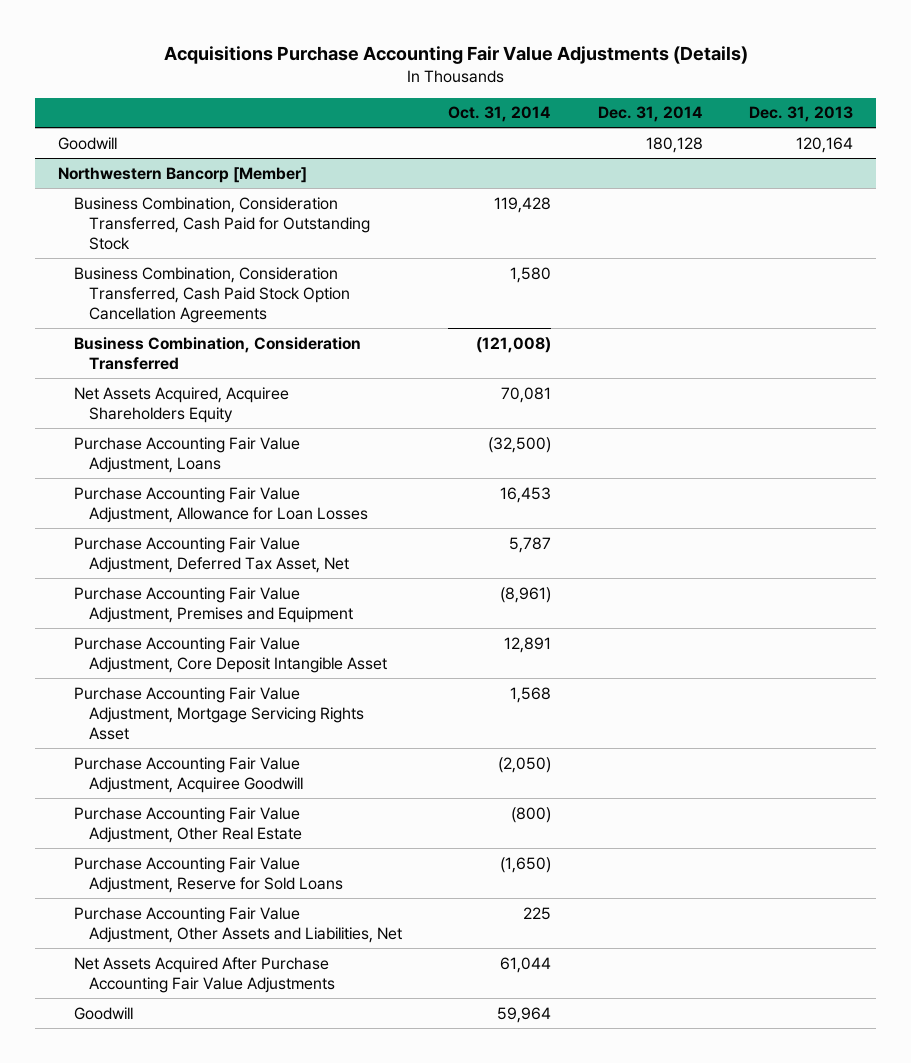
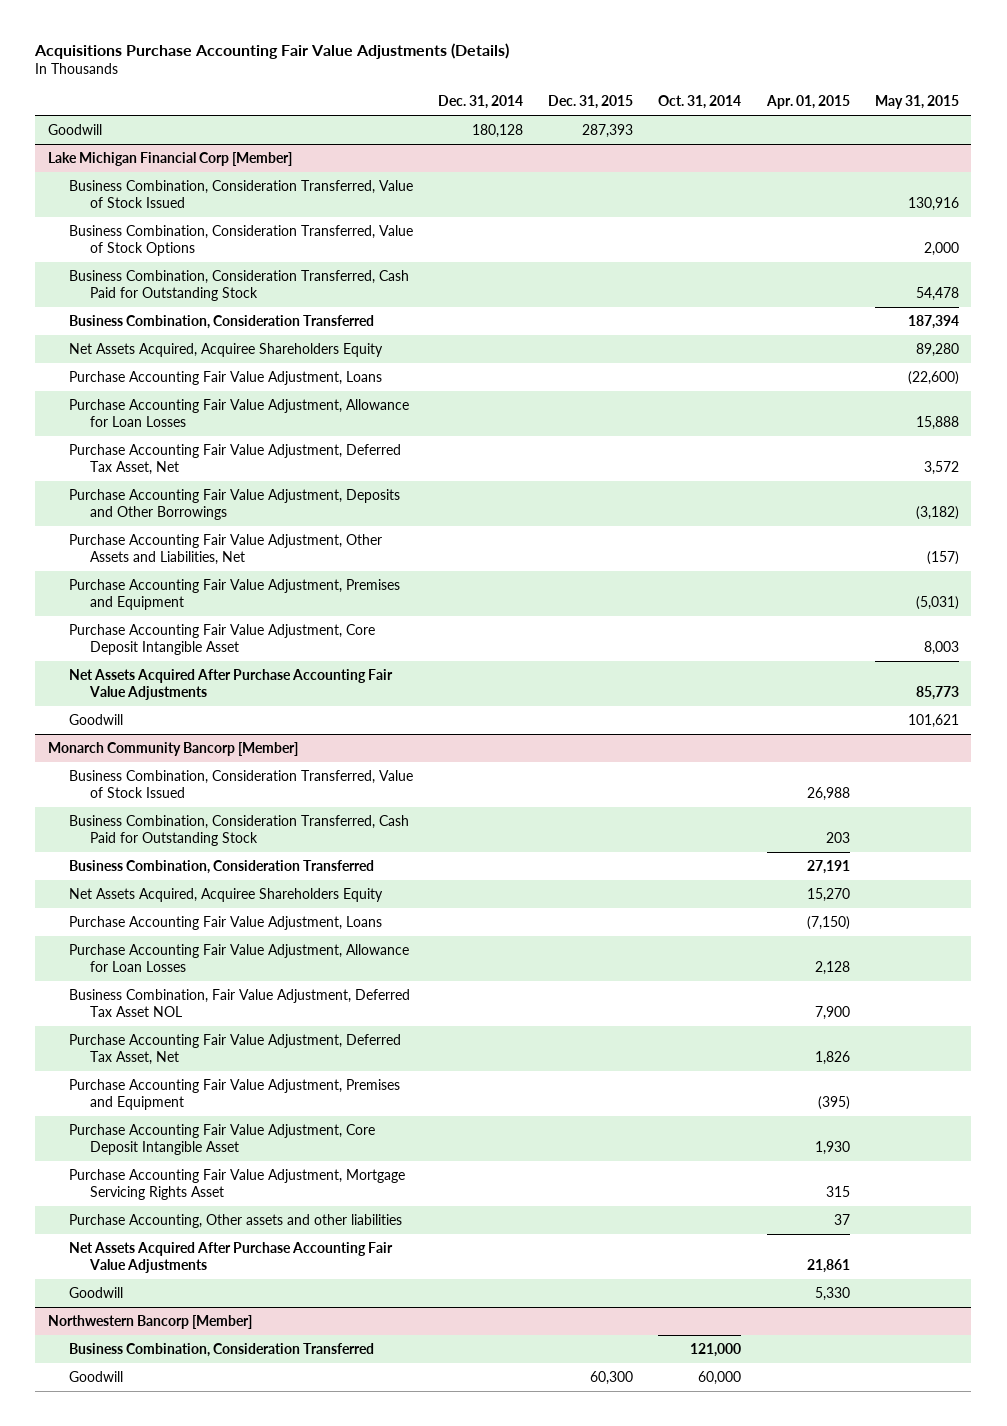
- | Oct. 31, 2014 | Dec. 31, 2014 | Dec. 31, 2013
+ | Dec. 31, 2014 | Dec. 31, 2015 | Oct. 31, 2014 | Apr. 01, 2015 | May 31, 2015
+ Lake Michigan Financial Corp [Member]
+ Business Combination, Consideration Transferred, Value of Stock Issued | | | | | 130,916
+ Business Combination, Consideration Transferred, Value of Stock Options | | | | | 2,000
+ Business Combination, Consideration Transferred, Cash Paid for Outstanding Stock | | | | | 54,478
+ Business Combination, Consideration Transferred | | | | | 187,394
+ Net Assets Acquired, Acquiree Shareholders Equity | | | | | 89,280
+ Purchase Accounting Fair Value Adjustment, Loans | | | | | (22,600)
+ Purchase Accounting Fair Value Adjustment, Allowance for Loan Losses | | | | | 15,888
+ Purchase Accounting Fair Value Adjustment, Deferred Tax Asset, Net | | | | | 3,572
+ Purchase Accounting Fair Value Adjustment, Deposits and Other Borrowings | | | | | (3,182)
+ Purchase Accounting Fair Value Adjustment, Other Assets and Liabilities, Net | | | | | (157)
+ Purchase Accounting Fair Value Adjustment, Premises and Equipment | | | | | (5,031)
+ Purchase Accounting Fair Value Adjustment, Core Deposit Intangible Asset | | | | | 8,003
+ Net Assets Acquired After Purchase Accounting Fair Value Adjustments | | | | | 85,773
+ Goodwill | | | | | 101,621
+ Monarch Community Bancorp [Member]
+ Business Combination, Consideration Transferred, Value of Stock Issued | | | | 26,988 |
+ Business Combination, Consideration Transferred, Cash Paid for Outstanding Stock | | | | 203 |
+ Business Combination, Consideration Transferred | | | | 27,191 |
+ Net Assets Acquired, Acquiree Shareholders Equity | | | | 15,270 |
+ Purchase Accounting Fair Value Adjustment, Loans | | | | (7,150) |
+ Purchase Accounting Fair Value Adjustment, Allowance for Loan Losses | | | | 2,128 |
+ Business Combination, Fair Value Adjustment, Deferred Tax Asset NOL | | | | 7,900 |
+ Purchase Accounting Fair Value Adjustment, Deferred Tax Asset, Net | | | | 1,826 |
+ Purchase Accounting Fair Value Adjustment, Premises and Equipment | | | | (395) |
+ Purchase Accounting Fair Value Adjustment, Core Deposit Intangible Asset | | | | 1,930 |
+ Purchase Accounting Fair Value Adjustment, Mortgage Servicing Rights Asset | | | | 315 |
+ Purchase Accounting, Other assets and other liabilities | | | | 37 |
+ Net Assets Acquired After Purchase Accounting Fair Value Adjustments | | | | 21,861 |
+ Goodwill | | | | 5,330 |
@ Northwestern Bancorp [Member]
- Business Combination, Consideration Transferred, Cash Paid for Outstanding Stock | 119,428 | |
- Business Combination, Consideration Transferred, Cash Paid Stock Option Cancellation Agreements | 1,580 | |
- Business Combination, Consideration Transferred | (121,008) | |
- Net Assets Acquired, Acquiree Shareholders Equity | 70,081 | |
- Purchase Accounting Fair Value Adjustment, Loans | (32,500) | |
- Purchase Accounting Fair Value Adjustment, Allowance for Loan Losses | 16,453 | |
- Purchase Accounting Fair Value Adjustment, Deferred Tax Asset, Net | 5,787 | |
- Purchase Accounting Fair Value Adjustment, Premises and Equipment | (8,961) | |
- Purchase Accounting Fair Value Adjustment, Core Deposit Intangible Asset | 12,891 | |
- Purchase Accounting Fair Value Adjustment, Mortgage Servicing Rights Asset | 1,568 | |
- Purchase Accounting Fair Value Adjustment, Acquiree Goodwill | (2,050) | |
- Purchase Accounting Fair Value Adjustment, Other Real Estate | (800) | |
- Purchase Accounting Fair Value Adjustment, Reserve for Sold Loans | (1,650) | |
- Purchase Accounting Fair Value Adjustment, Other Assets and Liabilities, Net | 225 | |
- Net Assets Acquired After Purchase Accounting Fair Value Adjustments | 61,044 | |
- Goodwill | 59,964 | |
+ Business Combination, Consideration Transferred | | | 121,000 | |
+ Goodwill | | 60,300 | 60,000 | |

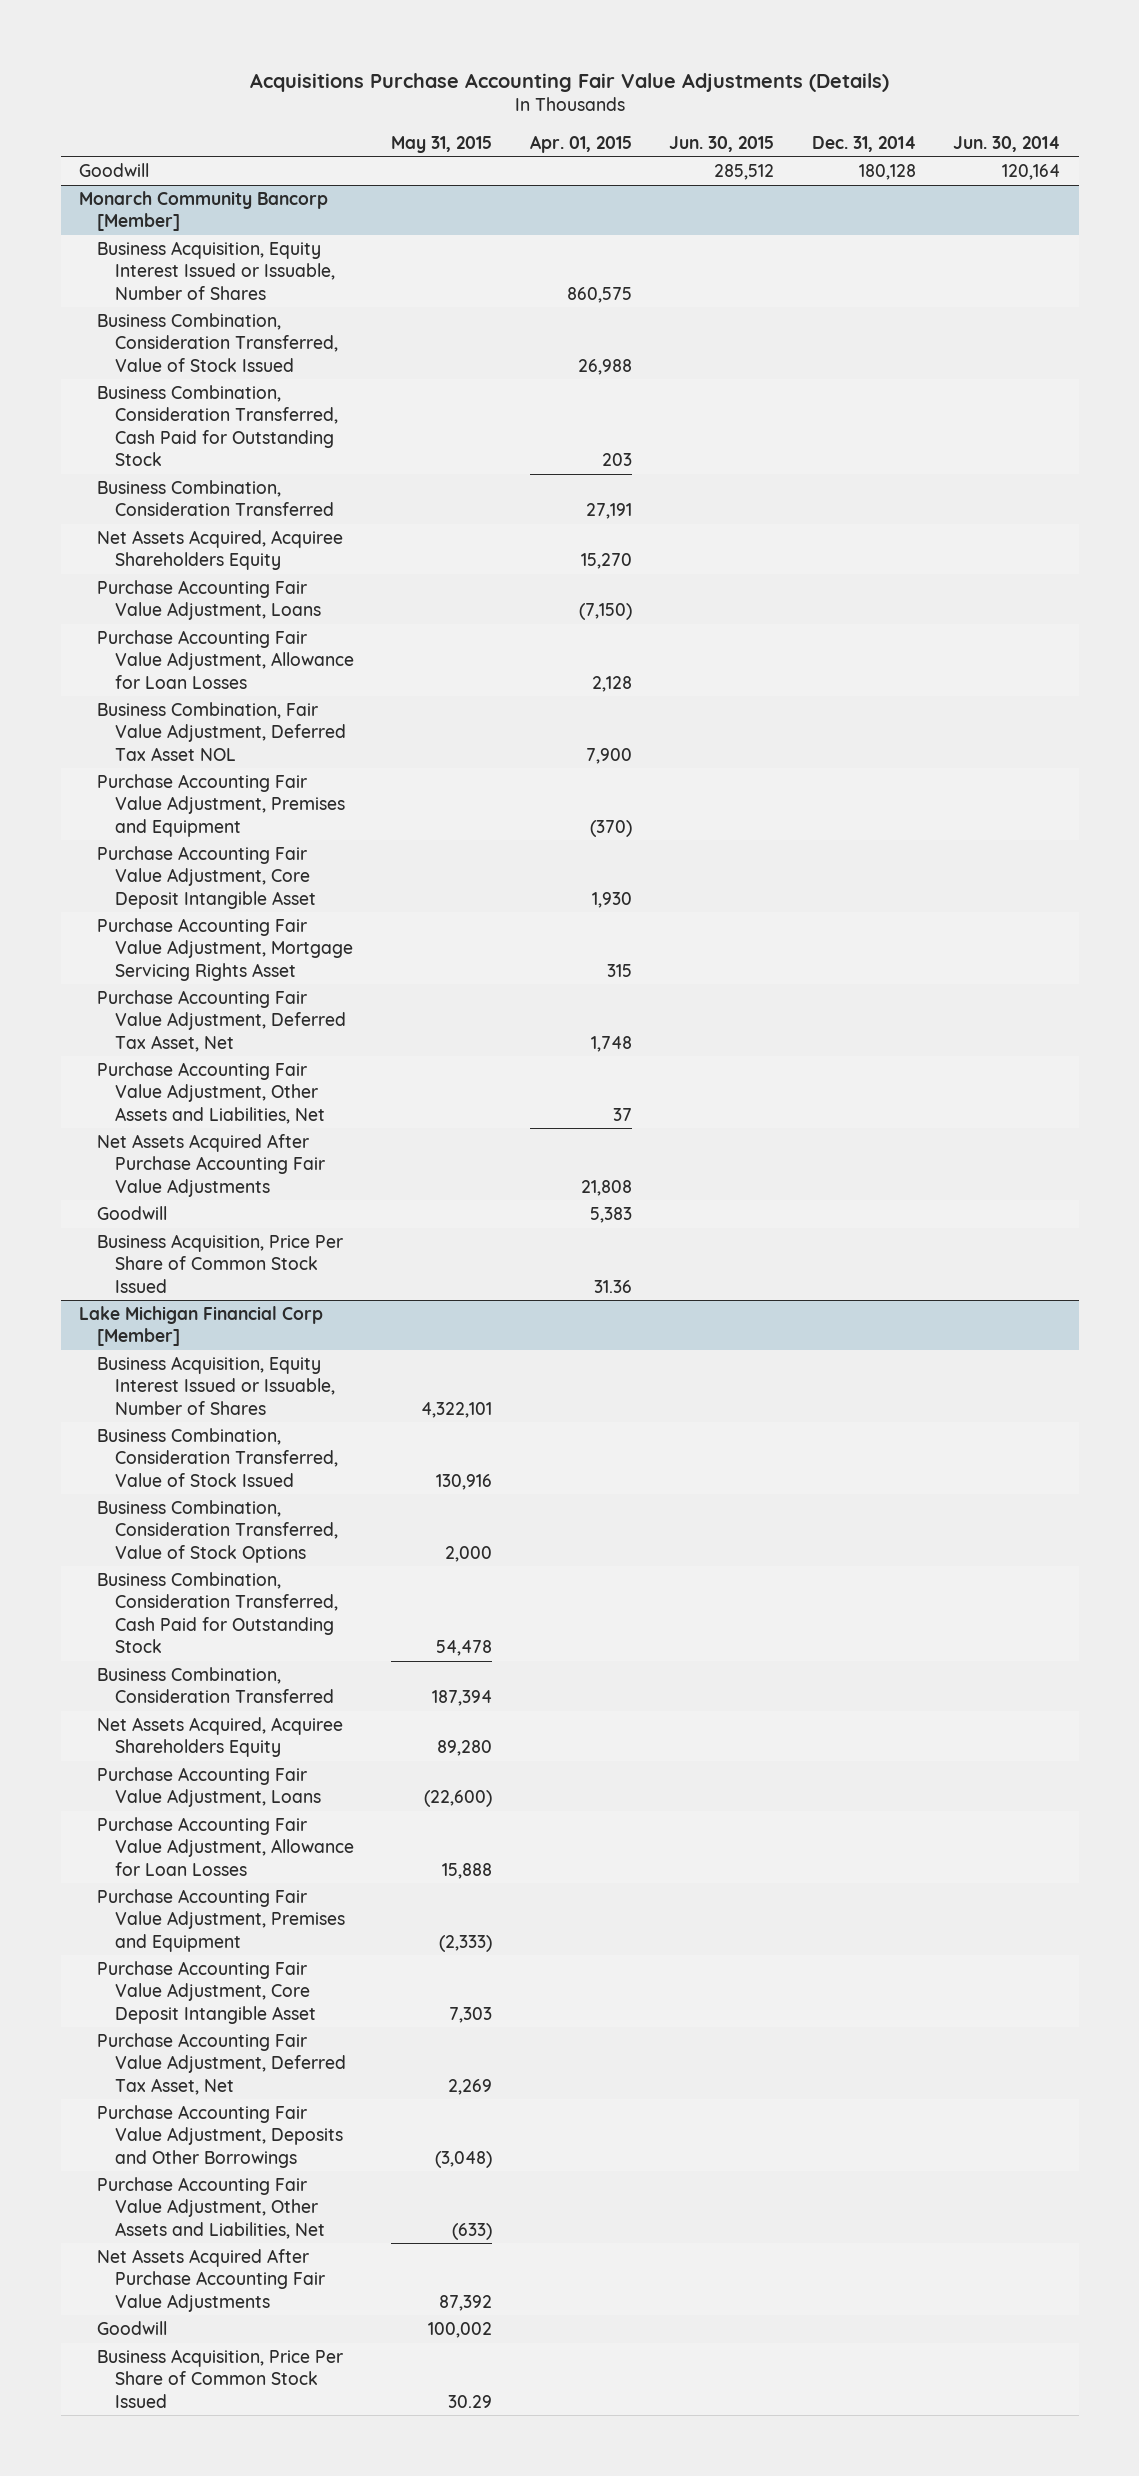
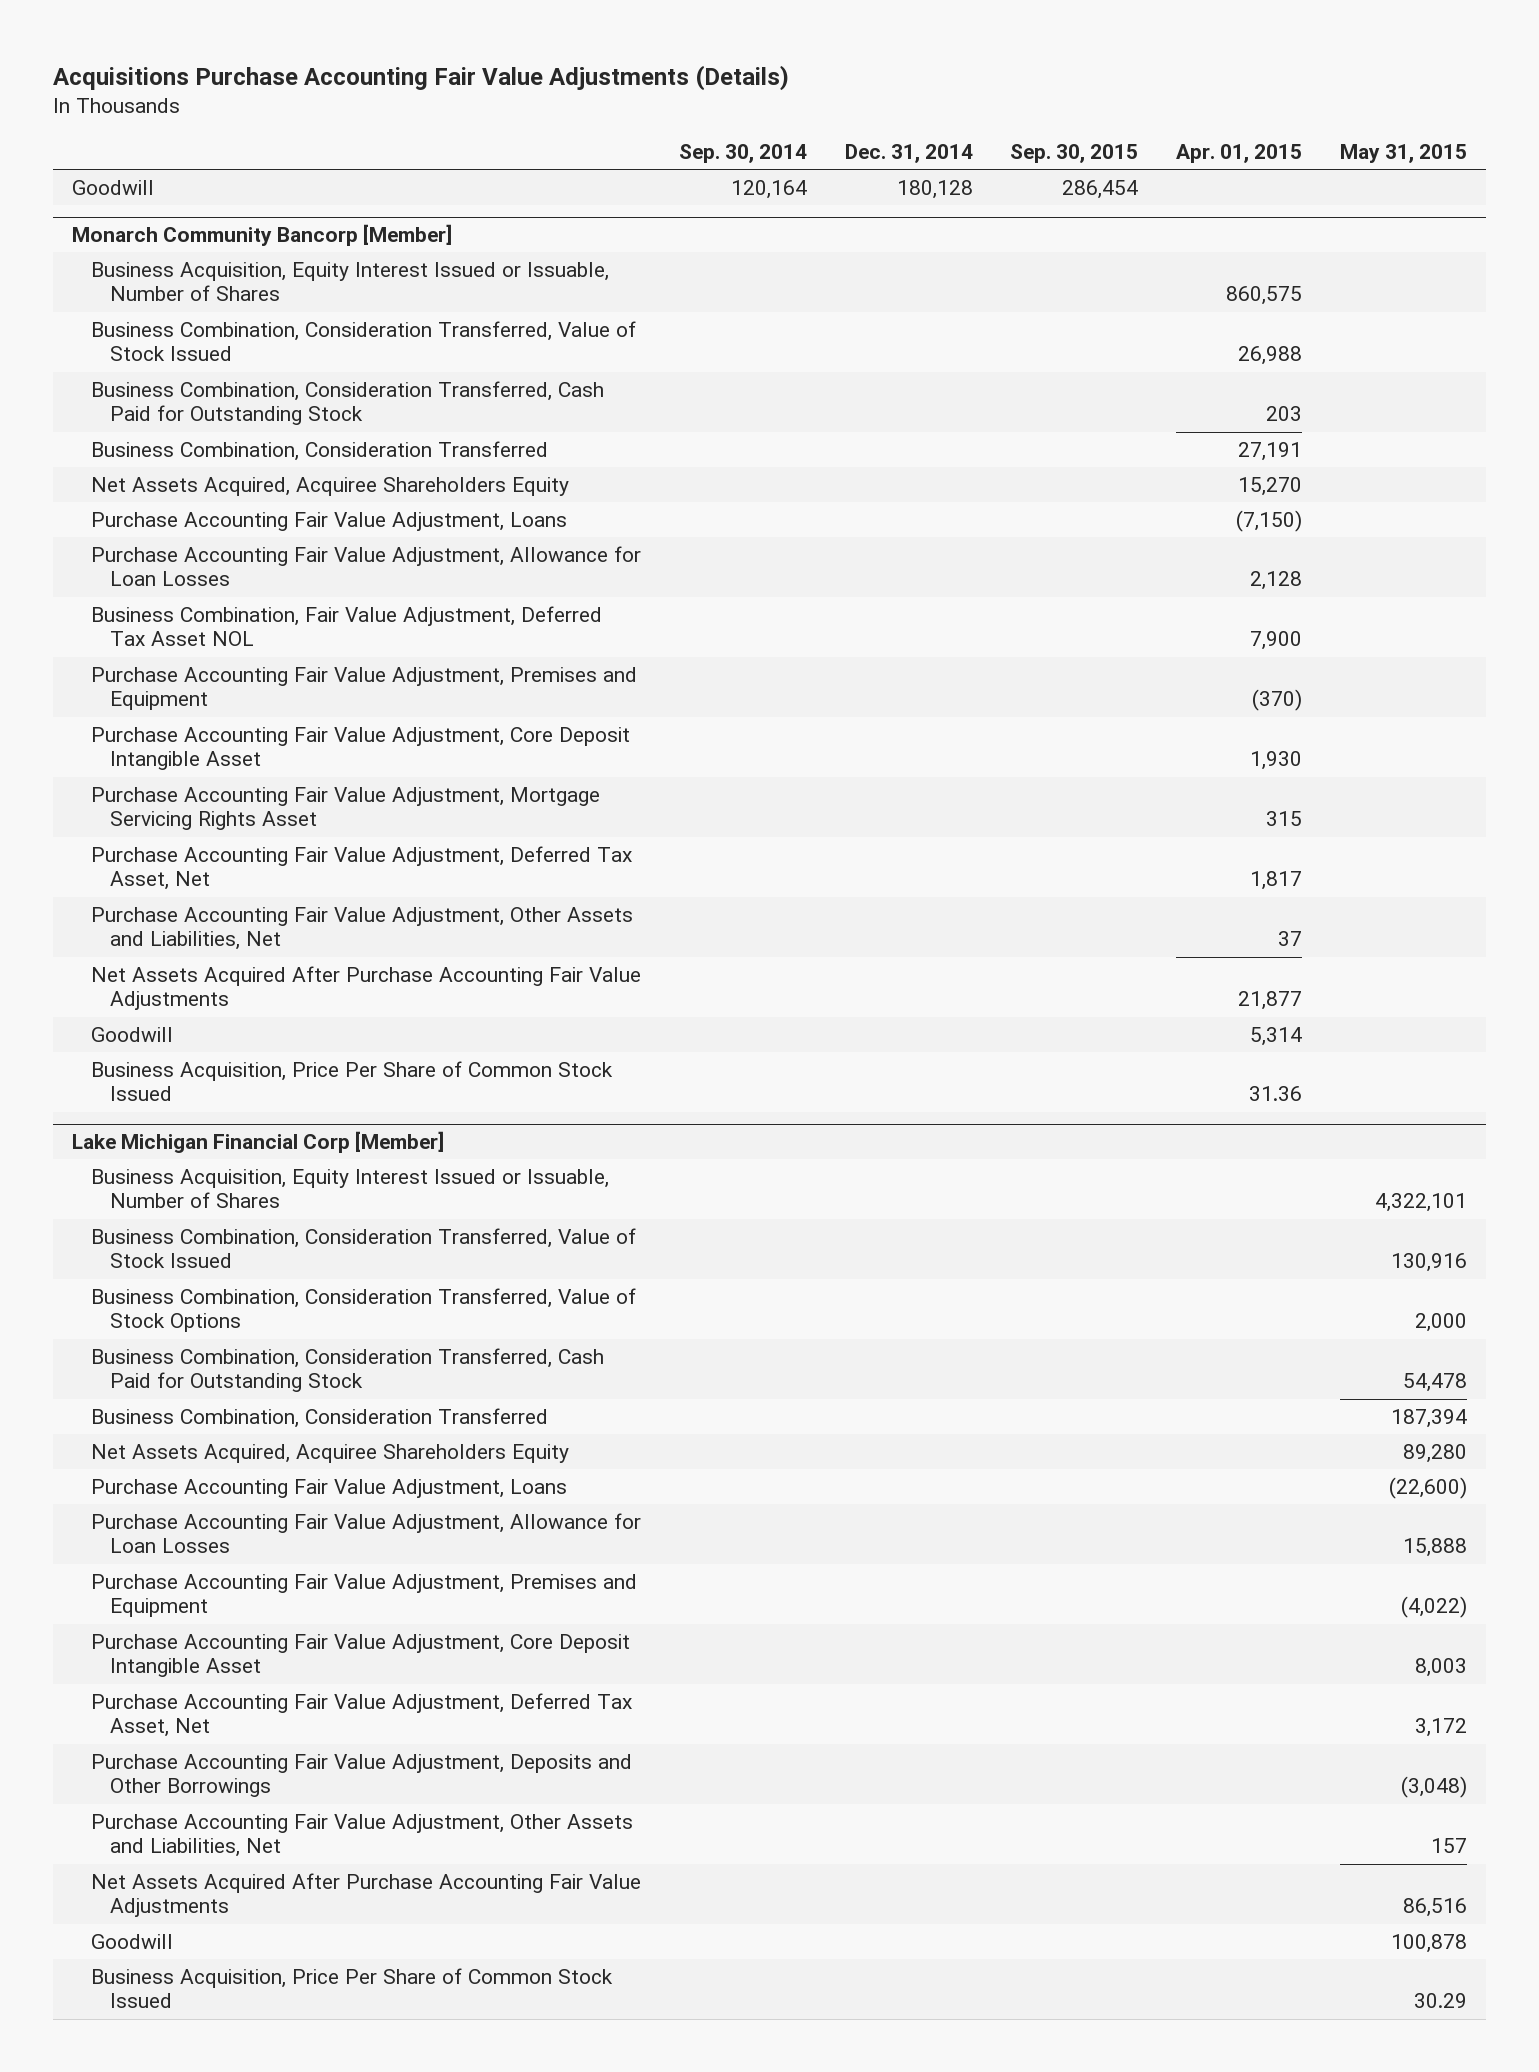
- | May 31, 2015 | Apr. 01, 2015 | Jun. 30, 2015 | Dec. 31, 2014 | Jun. 30, 2014
+ | Sep. 30, 2014 | Dec. 31, 2014 | Sep. 30, 2015 | Apr. 01, 2015 | May 31, 2015
@ Monarch Community Bancorp [Member]
- Purchase Accounting Fair Value Adjustment, Deferred Tax Asset, Net | | 1,748 | | |
+ Purchase Accounting Fair Value Adjustment, Deferred Tax Asset, Net | | | | 1,817 |
- Net Assets Acquired After Purchase Accounting Fair Value Adjustments | | 21,808 | | |
- Goodwill | | 5,383 | | |
+ Net Assets Acquired After Purchase Accounting Fair Value Adjustments | | | | 21,877 |
+ Goodwill | | | | 5,314 |
@ Lake Michigan Financial Corp [Member]
- Purchase Accounting Fair Value Adjustment, Premises and Equipment | (2,333) | | | |
- Purchase Accounting Fair Value Adjustment, Core Deposit Intangible Asset | 7,303 | | | |
- Purchase Accounting Fair Value Adjustment, Deferred Tax Asset, Net | 2,269 | | | |
+ Purchase Accounting Fair Value Adjustment, Premises and Equipment | | | | | (4,022)
+ Purchase Accounting Fair Value Adjustment, Core Deposit Intangible Asset | | | | | 8,003
+ Purchase Accounting Fair Value Adjustment, Deferred Tax Asset, Net | | | | | 3,172
- Purchase Accounting Fair Value Adjustment, Other Assets and Liabilities, Net | (633) | | | |
- Net Assets Acquired After Purchase Accounting Fair Value Adjustments | 87,392 | | | |
- Goodwill | 100,002 | | | |
+ Purchase Accounting Fair Value Adjustment, Other Assets and Liabilities, Net | | | | | 157
+ Net Assets Acquired After Purchase Accounting Fair Value Adjustments | | | | | 86,516
+ Goodwill | | | | | 100,878

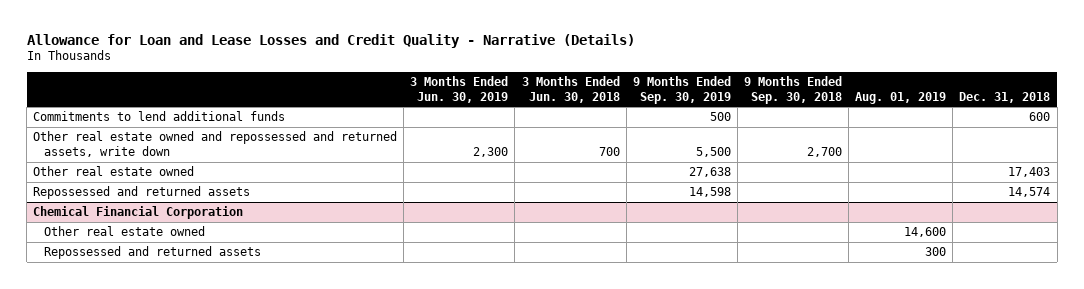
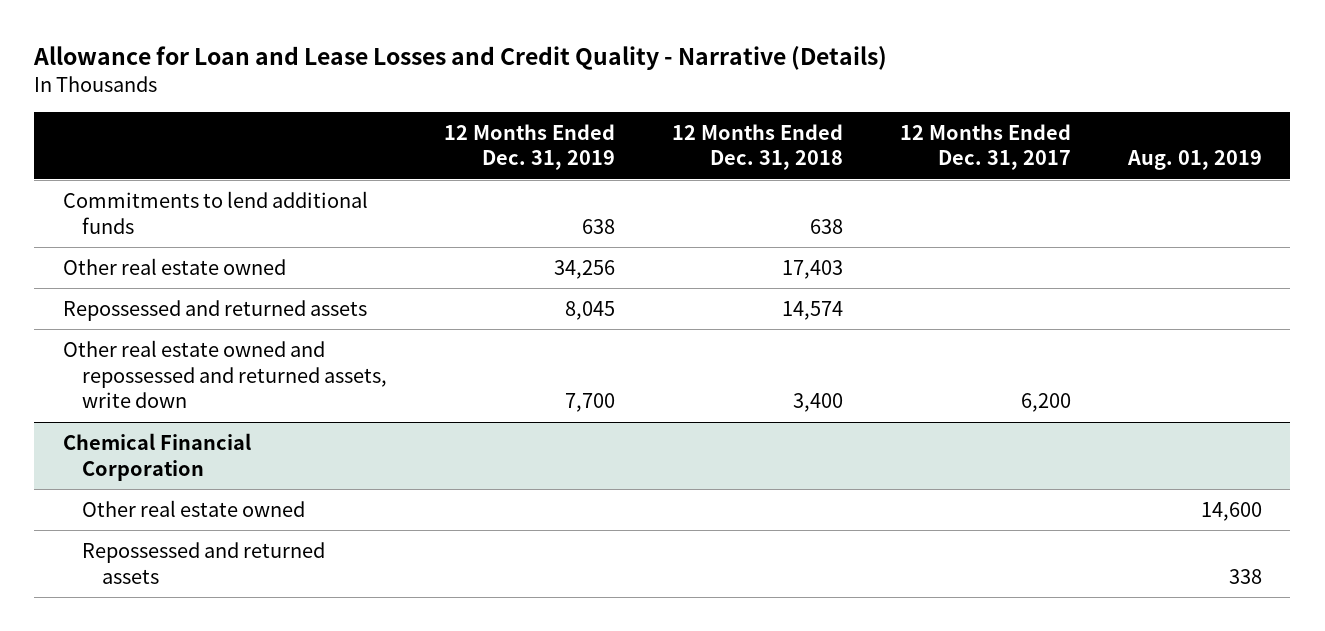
- | 3 Months Ended Jun. 30, 2019 | 3 Months Ended Jun. 30, 2018 | 9 Months Ended Sep. 30, 2019 | 9 Months Ended Sep. 30, 2018 | Aug. 01, 2019 | Dec. 31, 2018
+ | 12 Months Ended Dec. 31, 2019 | 12 Months Ended Dec. 31, 2018 | 12 Months Ended Dec. 31, 2017 | Aug. 01, 2019
moved down: Other real estate owned and repossessed and returned assets, write down | 7,700 | 3,400 | 6,200 |
@ Chemical Financial Corporation
- Repossessed and returned assets | | | | | 300 |
+ Repossessed and returned assets | | | | 338

